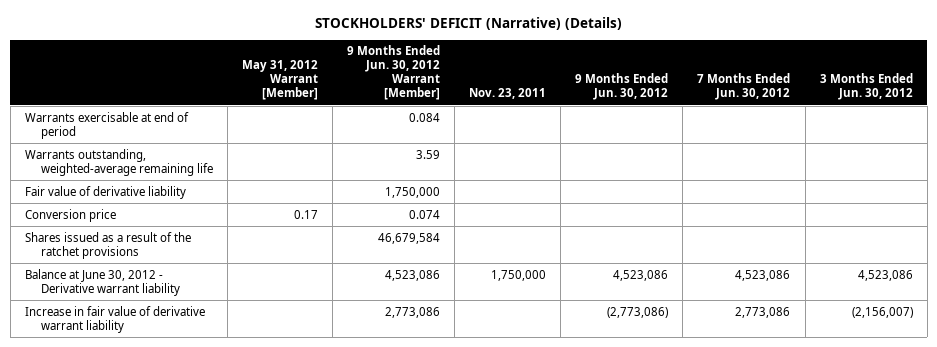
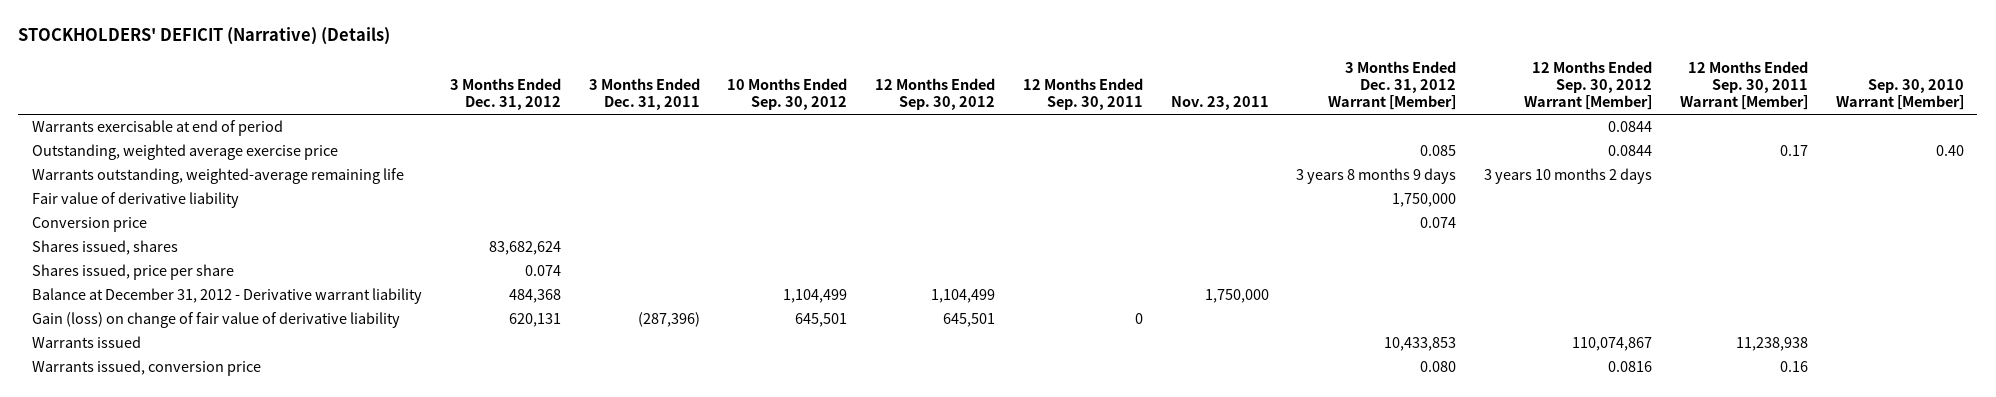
- | May 31, 2012 Warrant [Member] | 9 Months Ended Jun. 30, 2012 Warrant [Member] | Nov. 23, 2011 | 9 Months Ended Jun. 30, 2012 | 7 Months Ended Jun. 30, 2012 | 3 Months Ended Jun. 30, 2012
+ | 3 Months Ended Dec. 31, 2012 | 3 Months Ended Dec. 31, 2011 | 10 Months Ended Sep. 30, 2012 | 12 Months Ended Sep. 30, 2012 | 12 Months Ended Sep. 30, 2011 | Nov. 23, 2011 | 3 Months Ended Dec. 31, 2012 Warrant [Member] | 12 Months Ended Sep. 30, 2012 Warrant [Member] | 12 Months Ended Sep. 30, 2011 Warrant [Member] | Sep. 30, 2010 Warrant [Member]
+ Outstanding, weighted average exercise price | | | | | | | 0.085 | 0.0844 | 0.17 | 0.40
- Shares issued as a result of the ratchet provisions | | 46,679,584 | | | |
- Balance at June 30, 2012 - Derivative warrant liability | | 4,523,086 | 1,750,000 | 4,523,086 | 4,523,086 | 4,523,086
- Increase in fair value of derivative warrant liability | | 2,773,086 | | (2,773,086) | 2,773,086 | (2,156,007)
+ Shares issued, shares | 83,682,624 | | | | | | | | |
+ Shares issued, price per share | 0.074 | | | | | | | | |
+ Balance at December 31, 2012 - Derivative warrant liability | 484,368 | | 1,104,499 | 1,104,499 | | 1,750,000 | | | |
+ Gain (loss) on change of fair value of derivative liability | 620,131 | (287,396) | 645,501 | 645,501 | 0 | | | | |
+ Warrants issued | | | | | | | 10,433,853 | 110,074,867 | 11,238,938 |
+ Warrants issued, conversion price | | | | | | | 0.080 | 0.0816 | 0.16 |

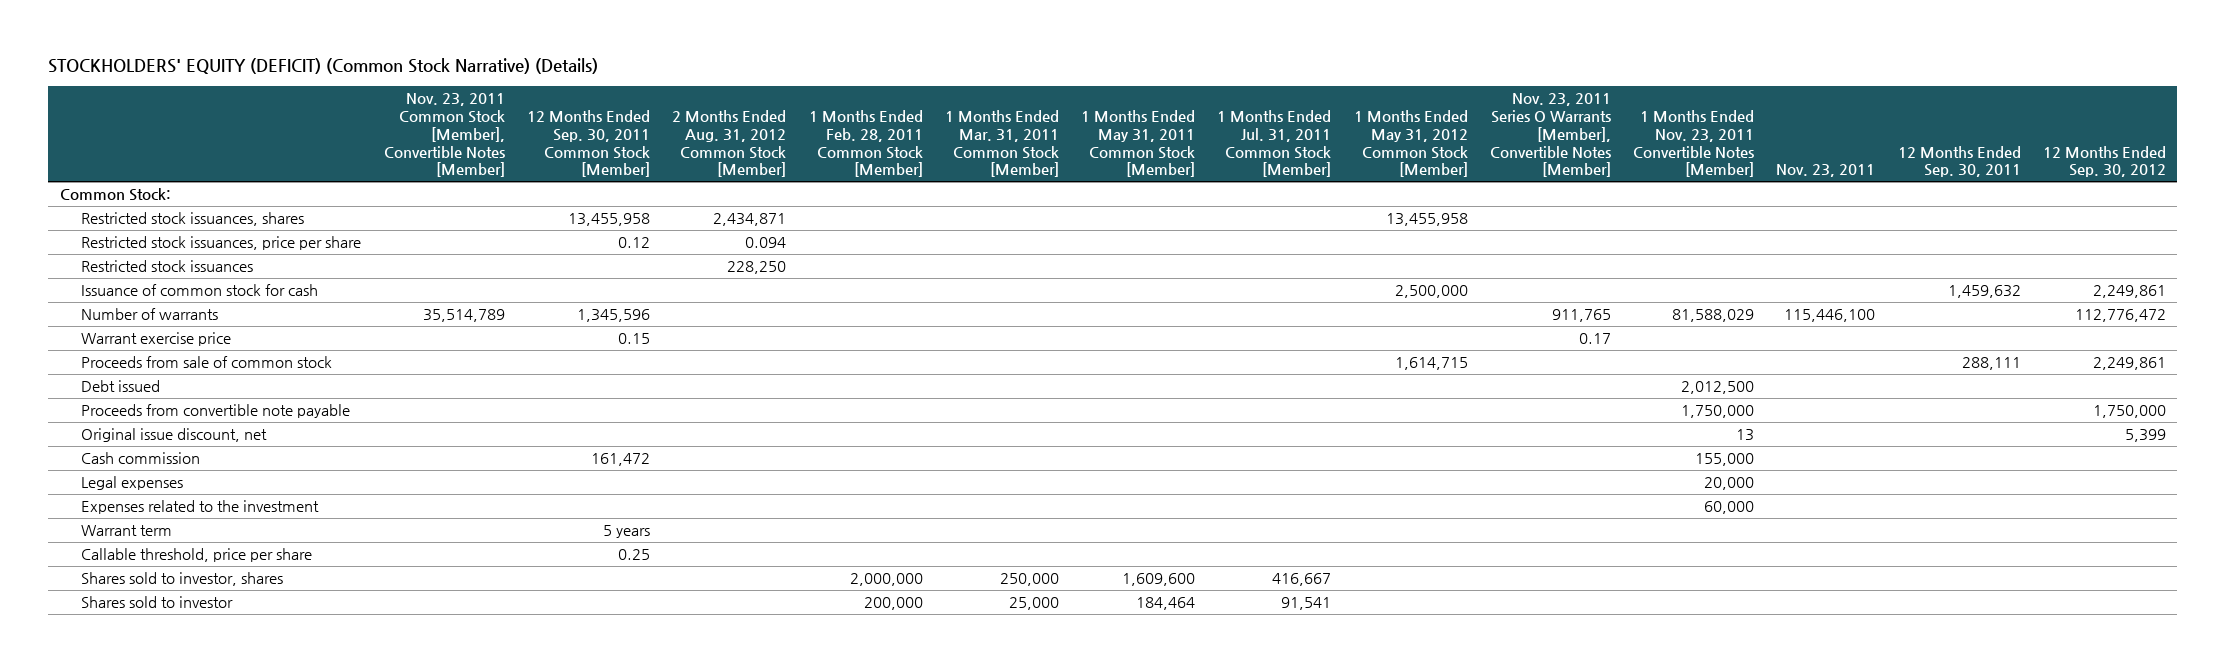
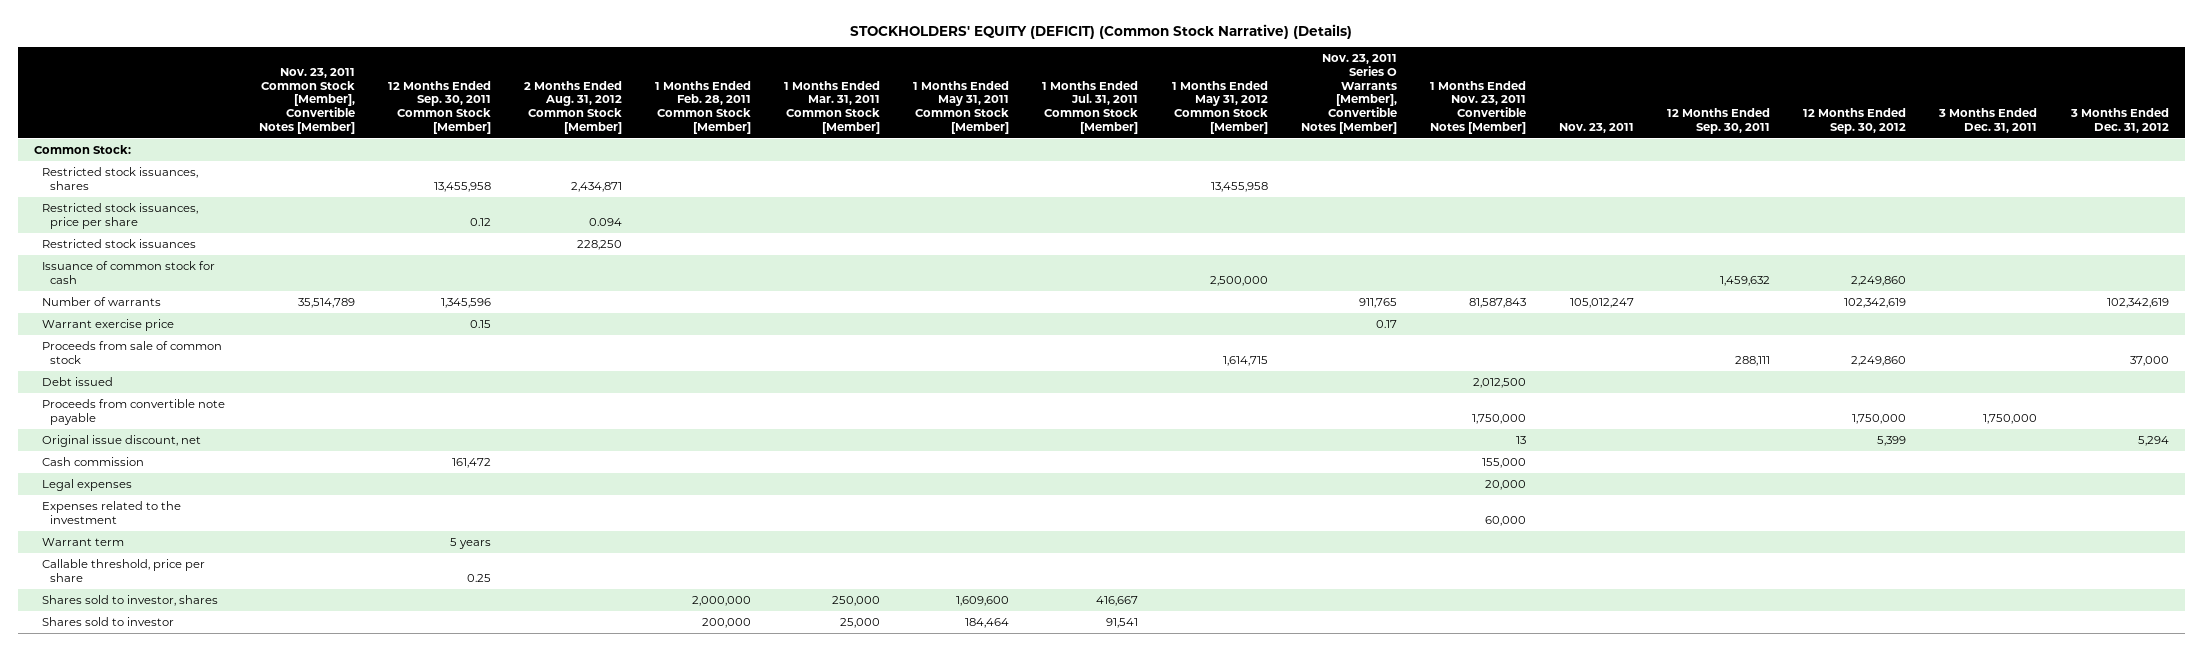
- | Nov. 23, 2011 Common Stock [Member], Convertible Notes [Member] | 12 Months Ended Sep. 30, 2011 Common Stock [Member] | 2 Months Ended Aug. 31, 2012 Common Stock [Member] | 1 Months Ended Feb. 28, 2011 Common Stock [Member] | 1 Months Ended Mar. 31, 2011 Common Stock [Member] | 1 Months Ended May 31, 2011 Common Stock [Member] | 1 Months Ended Jul. 31, 2011 Common Stock [Member] | 1 Months Ended May 31, 2012 Common Stock [Member] | Nov. 23, 2011 Series O Warrants [Member], Convertible Notes [Member] | 1 Months Ended Nov. 23, 2011 Convertible Notes [Member] | Nov. 23, 2011 | 12 Months Ended Sep. 30, 2011 | 12 Months Ended Sep. 30, 2012
+ | Nov. 23, 2011 Common Stock [Member], Convertible Notes [Member] | 12 Months Ended Sep. 30, 2011 Common Stock [Member] | 2 Months Ended Aug. 31, 2012 Common Stock [Member] | 1 Months Ended Feb. 28, 2011 Common Stock [Member] | 1 Months Ended Mar. 31, 2011 Common Stock [Member] | 1 Months Ended May 31, 2011 Common Stock [Member] | 1 Months Ended Jul. 31, 2011 Common Stock [Member] | 1 Months Ended May 31, 2012 Common Stock [Member] | Nov. 23, 2011 Series O Warrants [Member], Convertible Notes [Member] | 1 Months Ended Nov. 23, 2011 Convertible Notes [Member] | Nov. 23, 2011 | 12 Months Ended Sep. 30, 2011 | 12 Months Ended Sep. 30, 2012 | 3 Months Ended Dec. 31, 2011 | 3 Months Ended Dec. 31, 2012
- Issuance of common stock for cash | | | | | | | | 2,500,000 | | | | 1,459,632 | 2,249,861
- Number of warrants | 35,514,789 | 1,345,596 | | | | | | | 911,765 | 81,588,029 | 115,446,100 | | 112,776,472
+ Issuance of common stock for cash | | | | | | | | 2,500,000 | | | | 1,459,632 | 2,249,860 | |
+ Number of warrants | 35,514,789 | 1,345,596 | | | | | | | 911,765 | 81,587,843 | 105,012,247 | | 102,342,619 | | 102,342,619
- Proceeds from sale of common stock | | | | | | | | 1,614,715 | | | | 288,111 | 2,249,861
+ Proceeds from sale of common stock | | | | | | | | 1,614,715 | | | | 288,111 | 2,249,860 | | 37,000

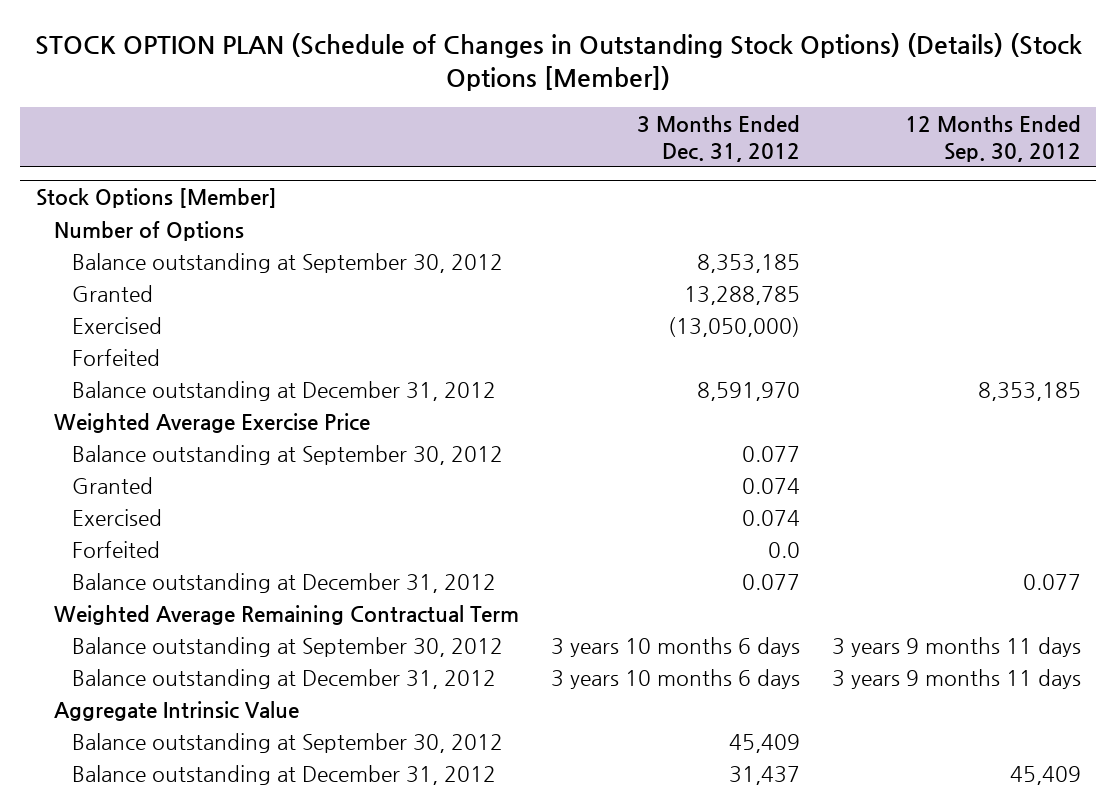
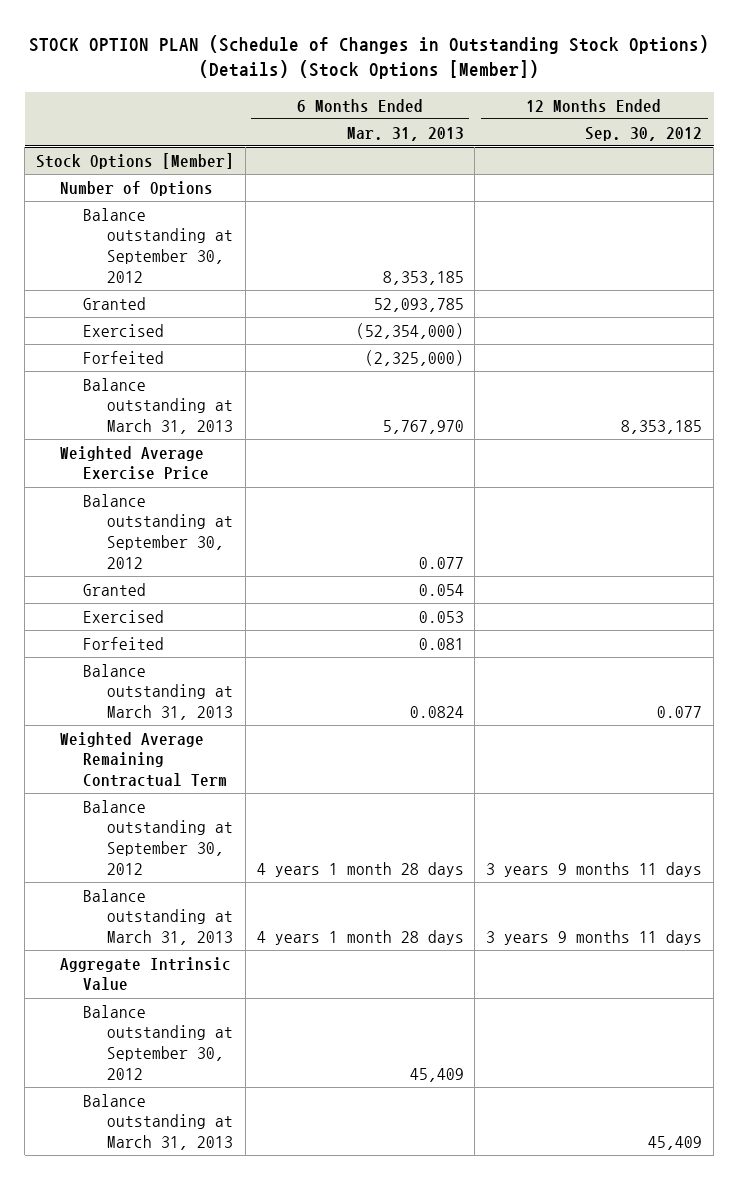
- | 3 Months Ended Dec. 31, 2012 | 12 Months Ended Sep. 30, 2012
+ | 6 Months Ended Mar. 31, 2013 | 12 Months Ended Sep. 30, 2012
@ Stock Options [Member]
- Balance outstanding at December 31, 2012 | 8,591,970 | 8,353,185
+ Balance outstanding at March 31, 2013 | 5,767,970 | 8,353,185
- Balance outstanding at December 31, 2012 | 0.077 | 0.077
+ Balance outstanding at March 31, 2013 | 0.0824 | 0.077
- Balance outstanding at December 31, 2012 | 3 years 10 months 6 days | 3 years 9 months 11 days
+ Balance outstanding at March 31, 2013 | 4 years 1 month 28 days | 3 years 9 months 11 days
- Balance outstanding at December 31, 2012 | 31,437 | 45,409
+ Balance outstanding at March 31, 2013 | | 45,409

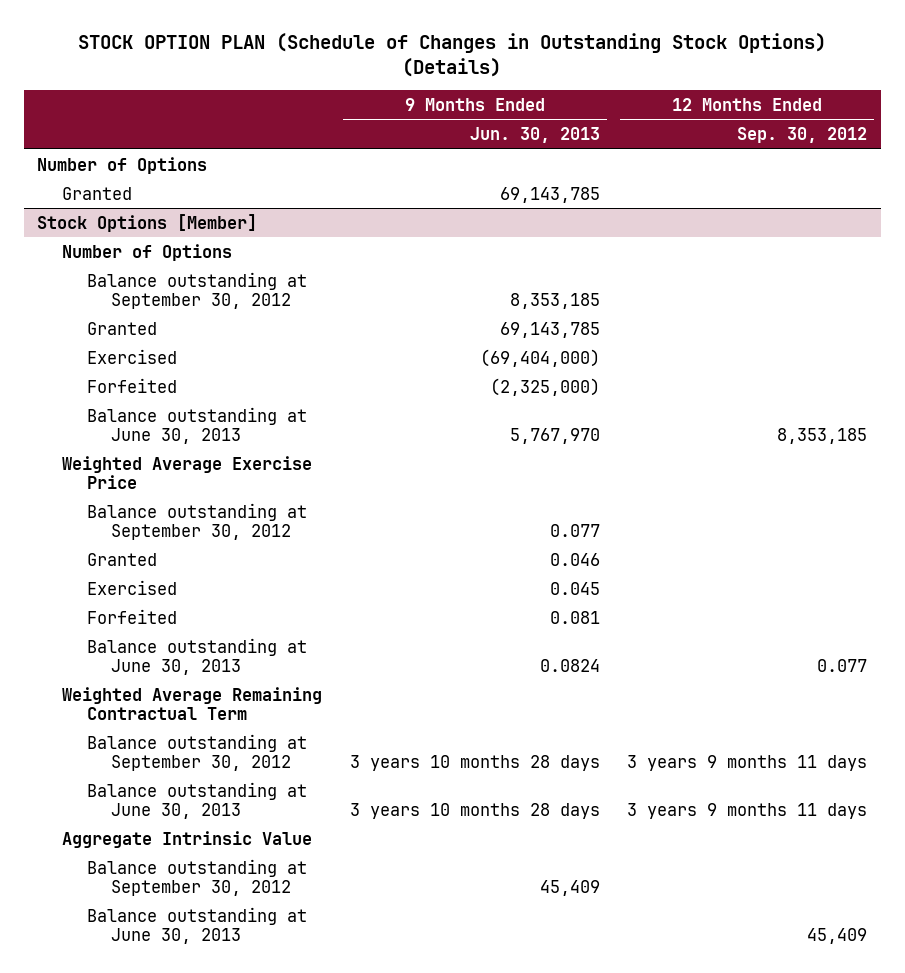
- STOCK OPTION PLAN (Schedule of Changes in Outstanding Stock Options) (Details) (Stock Options [Member])
+ STOCK OPTION PLAN (Schedule of Changes in Outstanding Stock Options) (Details)
- | 6 Months Ended Mar. 31, 2013 | 12 Months Ended Sep. 30, 2012
+ | 9 Months Ended Jun. 30, 2013 | 12 Months Ended Sep. 30, 2012
+ Number of Options
+ Granted | 69,143,785 |
@ Stock Options [Member]
- Balance outstanding at March 31, 2013 | 5,767,970 | 8,353,185
+ Balance outstanding at June 30, 2013 | 5,767,970 | 8,353,185
- Balance outstanding at March 31, 2013 | 0.0824 | 0.077
+ Balance outstanding at June 30, 2013 | 0.0824 | 0.077
- Balance outstanding at March 31, 2013 | 4 years 1 month 28 days | 3 years 9 months 11 days
+ Balance outstanding at June 30, 2013 | 3 years 10 months 28 days | 3 years 9 months 11 days
- Balance outstanding at March 31, 2013 | | 45,409
+ Balance outstanding at June 30, 2013 | | 45,409

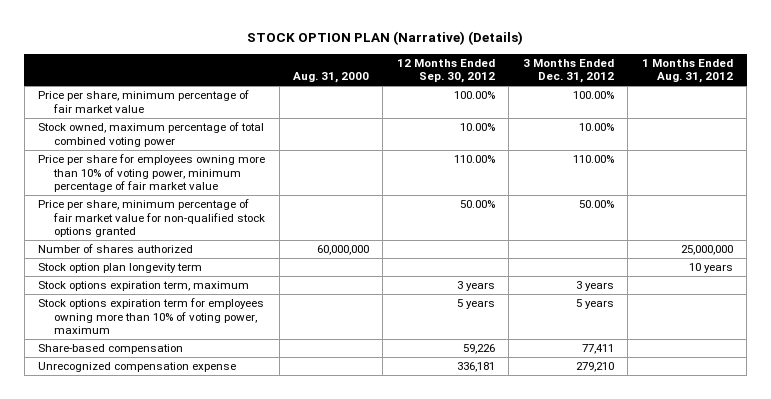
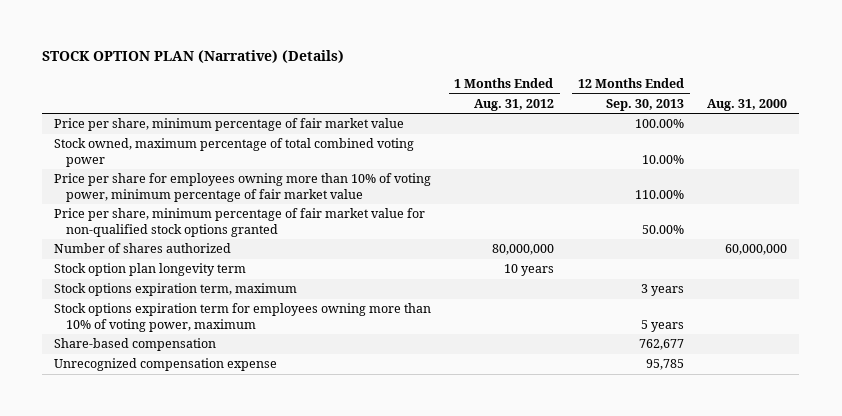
- | Aug. 31, 2000 | 12 Months Ended Sep. 30, 2012 | 3 Months Ended Dec. 31, 2012 | 1 Months Ended Aug. 31, 2012
+ | 1 Months Ended Aug. 31, 2012 | 12 Months Ended Sep. 30, 2013 | Aug. 31, 2000
- Number of shares authorized | 60,000,000 | | | 25,000,000
+ Number of shares authorized | 80,000,000 | | 60,000,000

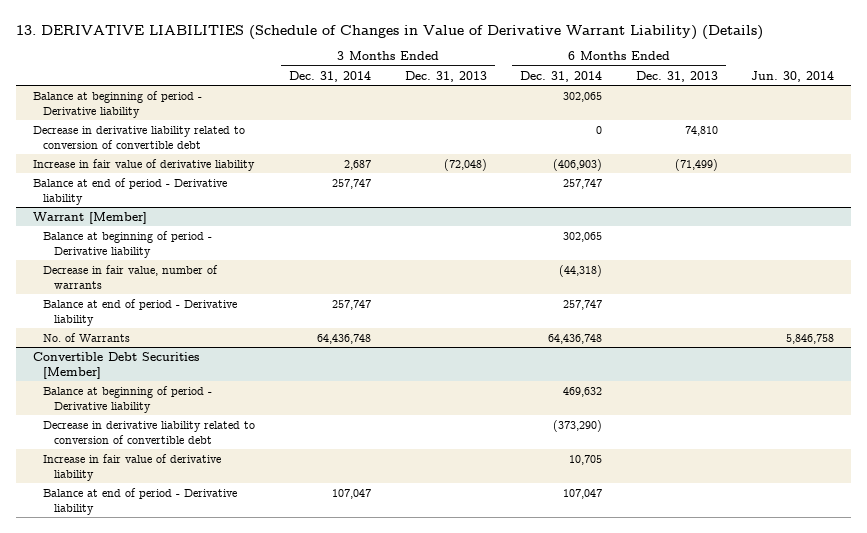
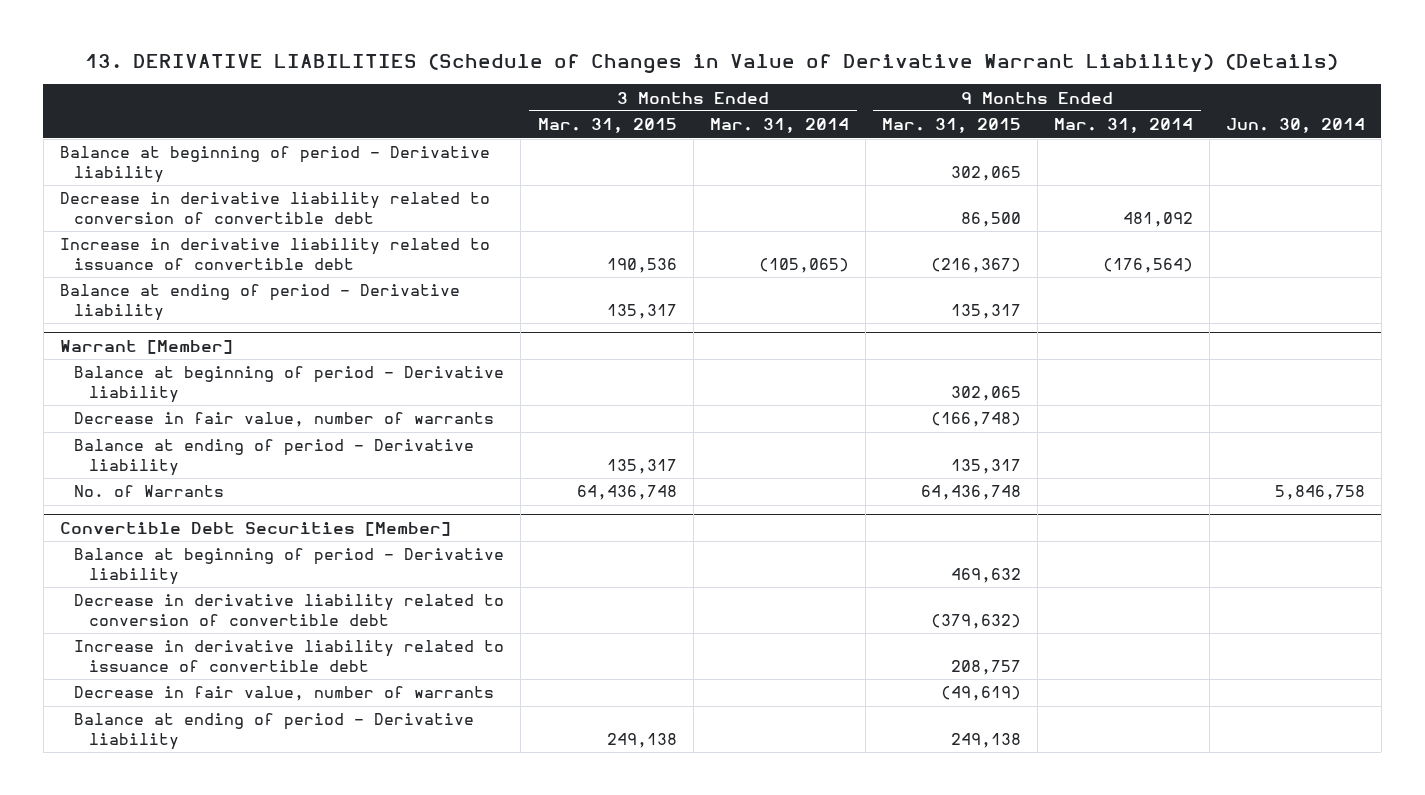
- | 3 Months Ended Dec. 31, 2014 | 3 Months Ended Dec. 31, 2013 | 6 Months Ended Dec. 31, 2014 | 6 Months Ended Dec. 31, 2013 | Jun. 30, 2014
+ | 3 Months Ended Mar. 31, 2015 | 3 Months Ended Mar. 31, 2014 | 9 Months Ended Mar. 31, 2015 | 9 Months Ended Mar. 31, 2014 | Jun. 30, 2014
- Increase in fair value of derivative liability | 2,687 | (72,048) | (406,903) | (71,499) |
- Balance at end of period - Derivative liability | 257,747 | | 257,747 | |
+ Increase in derivative liability related to issuance of convertible debt | 190,536 | (105,065) | (216,367) | (176,564) |
+ Balance at ending of period - Derivative liability | 135,317 | | 135,317 | |
@ Warrant [Member]
- Balance at end of period - Derivative liability | 257,747 | | 257,747 | |
+ Balance at ending of period - Derivative liability | 135,317 | | 135,317 | |
@ Convertible Debt Securities [Member]
- Increase in fair value of derivative liability | | | 10,705 | |
- Balance at end of period - Derivative liability | 107,047 | | 107,047 | |
+ Increase in derivative liability related to issuance of convertible debt | | | 208,757 | |
+ Decrease in fair value, number of warrants | | | (49,619) | |
+ Balance at ending of period - Derivative liability | 249,138 | | 249,138 | |

